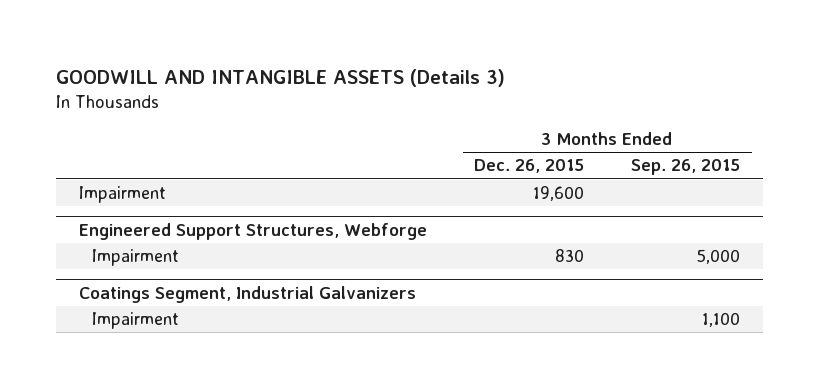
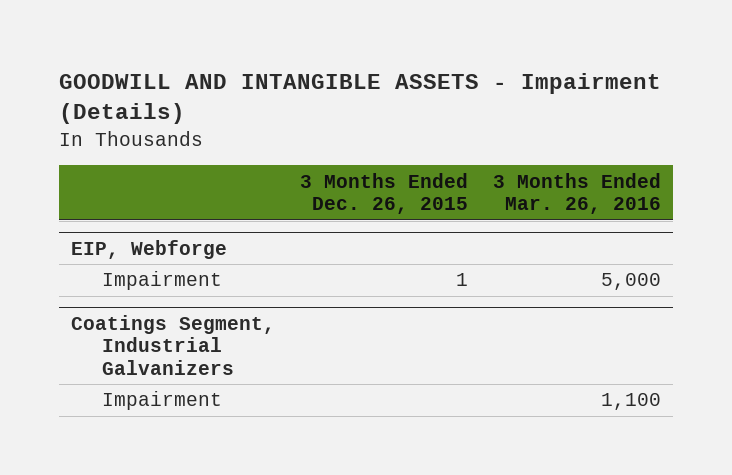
- GOODWILL AND INTANGIBLE ASSETS (Details 3)
+ GOODWILL AND INTANGIBLE ASSETS - Impairment (Details)
- | 3 Months Ended Dec. 26, 2015 | 3 Months Ended Sep. 26, 2015
+ | 3 Months Ended Dec. 26, 2015 | 3 Months Ended Mar. 26, 2016
- Impairment | 19,600 |
- Engineered Support Structures, Webforge
- Impairment | 830 | 5,000
+ EIP, Webforge
+ Impairment | 1 | 5,000

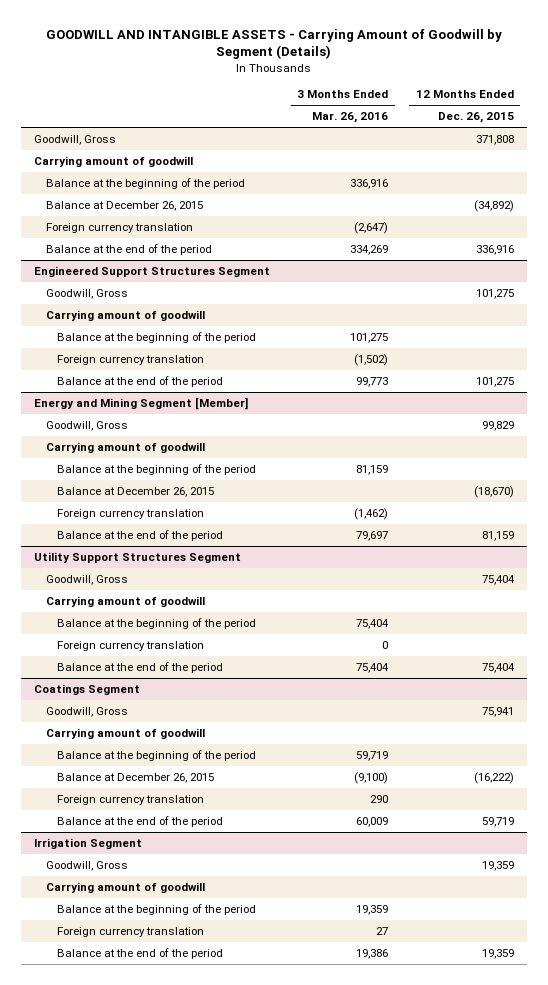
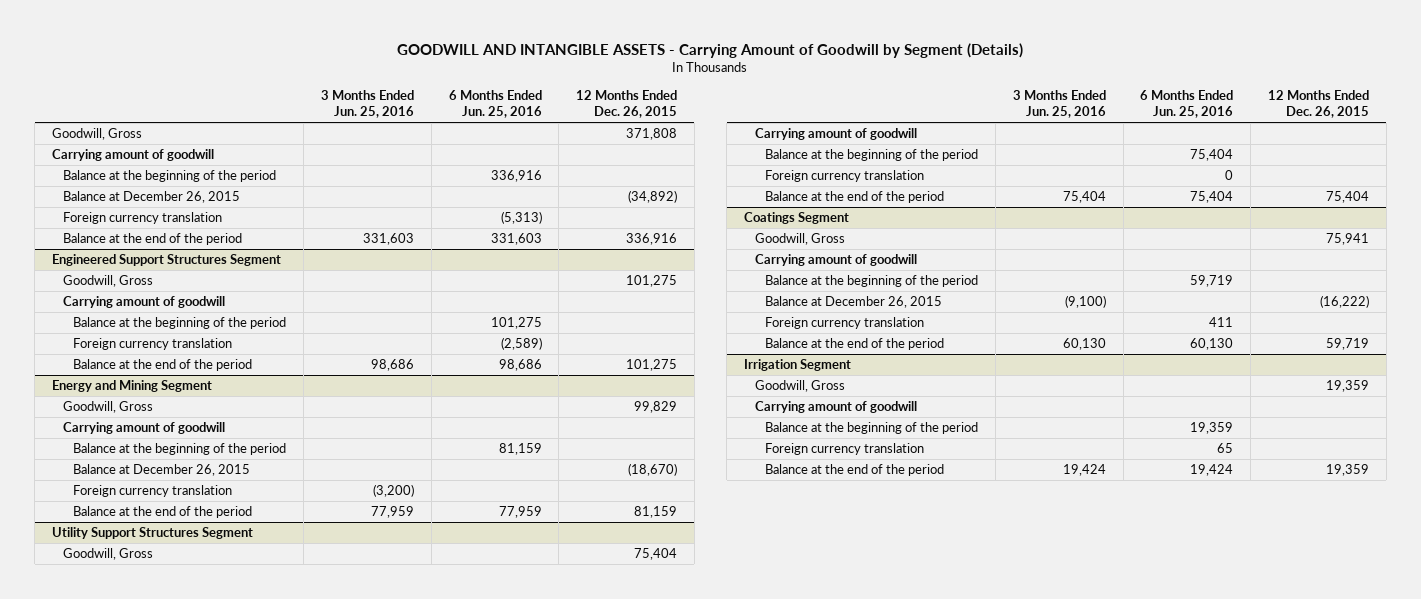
- | 3 Months Ended Mar. 26, 2016 | 12 Months Ended Dec. 26, 2015
+ | 3 Months Ended Jun. 25, 2016 | 6 Months Ended Jun. 25, 2016 | 12 Months Ended Dec. 26, 2015
- Energy and Mining Segment [Member]
+ Energy and Mining Segment

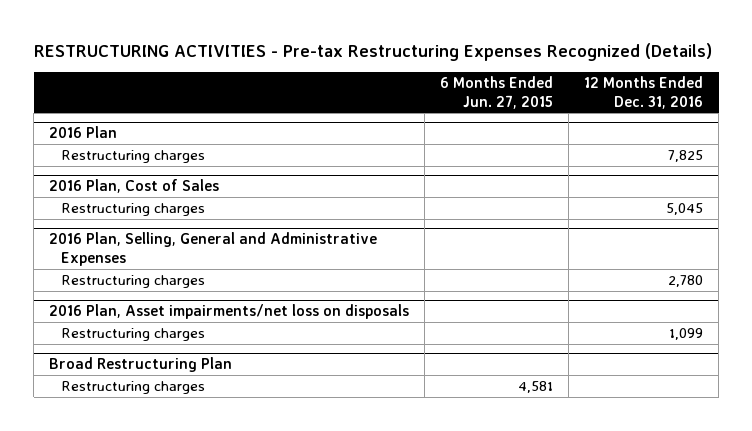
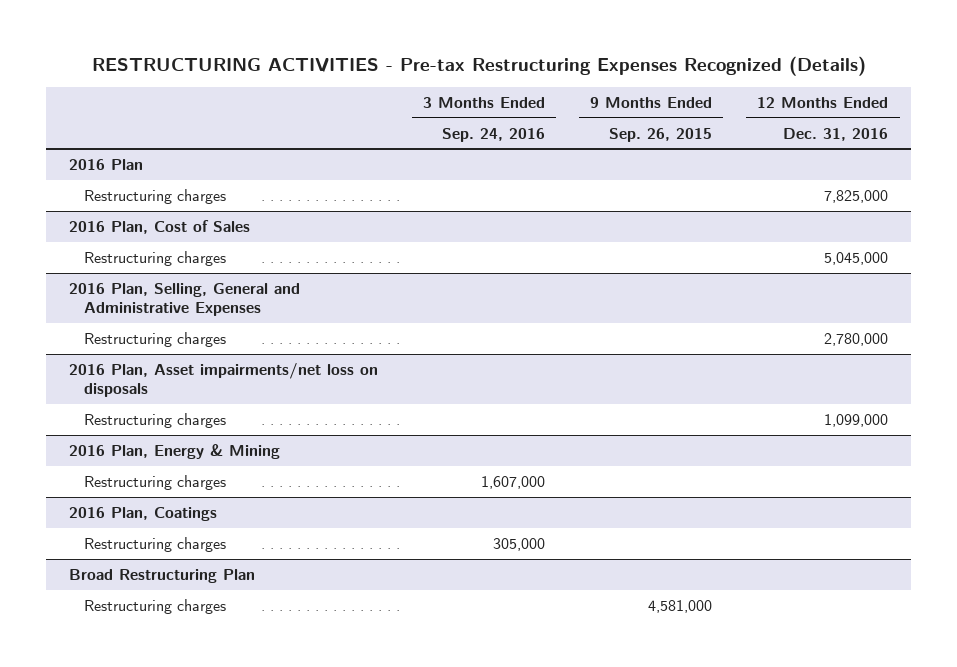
- | 6 Months Ended Jun. 27, 2015 | 12 Months Ended Dec. 31, 2016
+ | 3 Months Ended Sep. 24, 2016 | 9 Months Ended Sep. 26, 2015 | 12 Months Ended Dec. 31, 2016
@ 2016 Plan
- Restructuring charges | | 7,825
+ Restructuring charges | | | 7,825,000
@ 2016 Plan, Cost of Sales
- Restructuring charges | | 5,045
+ Restructuring charges | | | 5,045,000
@ 2016 Plan, Selling, General and Administrative Expenses
- Restructuring charges | | 2,780
+ Restructuring charges | | | 2,780,000
@ 2016 Plan, Asset impairments/net loss on disposals
- Restructuring charges | | 1,099
+ Restructuring charges | | | 1,099,000
+ 2016 Plan, Energy & Mining
+ Restructuring charges | 1,607,000 | |
+ 2016 Plan, Coatings
+ Restructuring charges | 305,000 | |

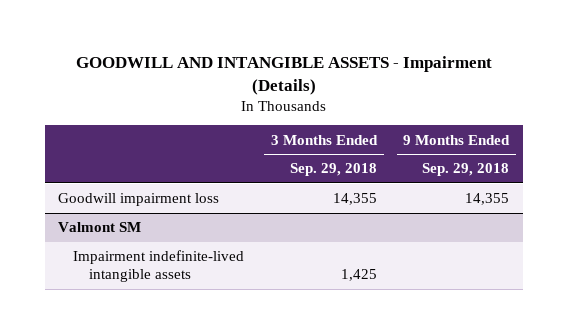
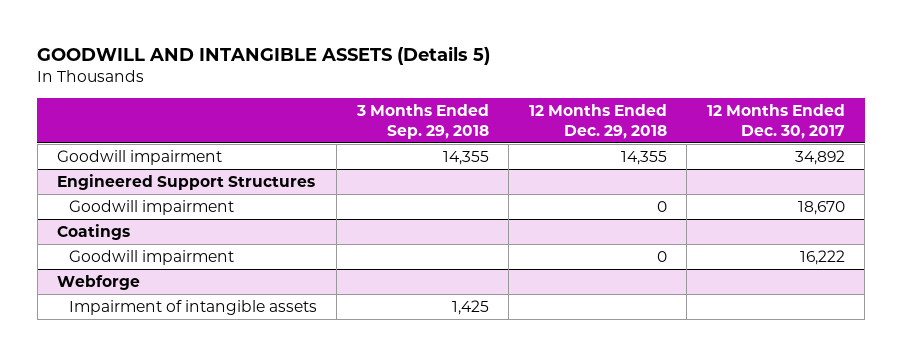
- GOODWILL AND INTANGIBLE ASSETS - Impairment (Details)
+ GOODWILL AND INTANGIBLE ASSETS (Details 5)
- | 3 Months Ended Sep. 29, 2018 | 9 Months Ended Sep. 29, 2018
+ | 3 Months Ended Sep. 29, 2018 | 12 Months Ended Dec. 29, 2018 | 12 Months Ended Dec. 30, 2017
- Goodwill impairment loss | 14,355 | 14,355
- Valmont SM
- Impairment indefinite-lived intangible assets | 1,425 |
+ Goodwill impairment | 14,355 | 14,355 | 34,892
+ Engineered Support Structures
+ Goodwill impairment | | 0 | 18,670
+ Coatings
+ Goodwill impairment | | 0 | 16,222
+ Webforge
+ Impairment of intangible assets | 1,425 | |

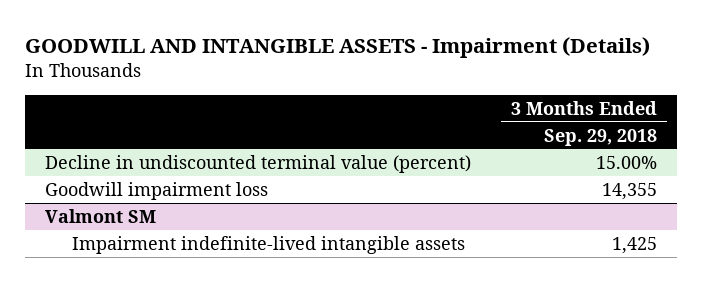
- GOODWILL AND INTANGIBLE ASSETS (Details 5)
+ GOODWILL AND INTANGIBLE ASSETS - Impairment (Details)
- | 3 Months Ended Sep. 29, 2018 | 12 Months Ended Dec. 29, 2018 | 12 Months Ended Dec. 30, 2017
+ | 3 Months Ended Sep. 29, 2018
- Goodwill impairment | 14,355 | 14,355 | 34,892
- Engineered Support Structures
- Goodwill impairment | | 0 | 18,670
- Coatings
- Goodwill impairment | | 0 | 16,222
- Webforge
- Impairment of intangible assets | 1,425 | |
+ Decline in undiscounted terminal value (percent) | 15.00%
+ Goodwill impairment loss | 14,355
+ Valmont SM
+ Impairment indefinite-lived intangible assets | 1,425

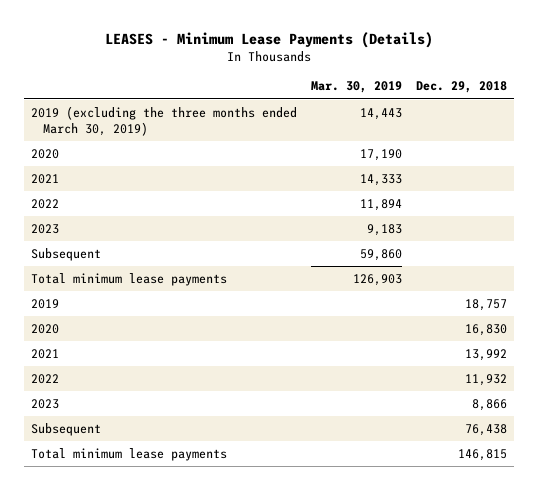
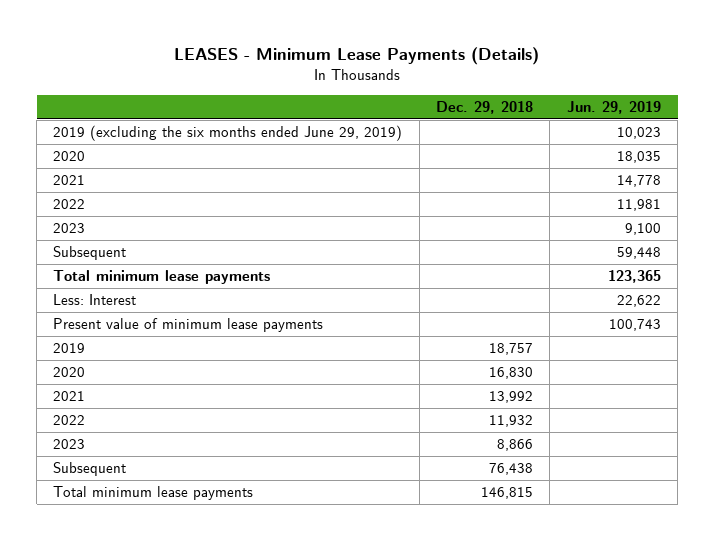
- | Mar. 30, 2019 | Dec. 29, 2018
+ | Dec. 29, 2018 | Jun. 29, 2019
- 2019 (excluding the three months ended March 30, 2019) | 14,443 |
+ 2019 (excluding the six months ended June 29, 2019) | | 10,023
+ Less: Interest | | 22,622
+ Present value of minimum lease payments | | 100,743

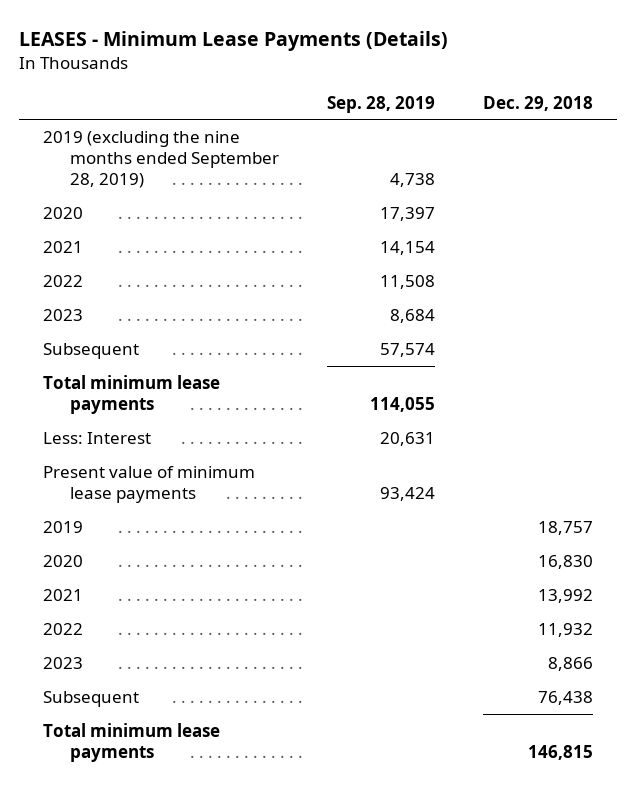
- | Dec. 29, 2018 | Jun. 29, 2019
+ | Sep. 28, 2019 | Dec. 29, 2018
- 2019 (excluding the six months ended June 29, 2019) | | 10,023
+ 2019 (excluding the nine months ended September 28, 2019) | 4,738 |

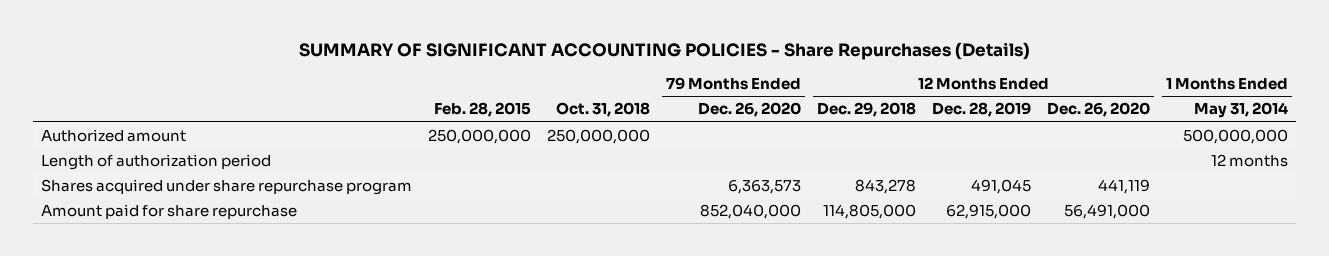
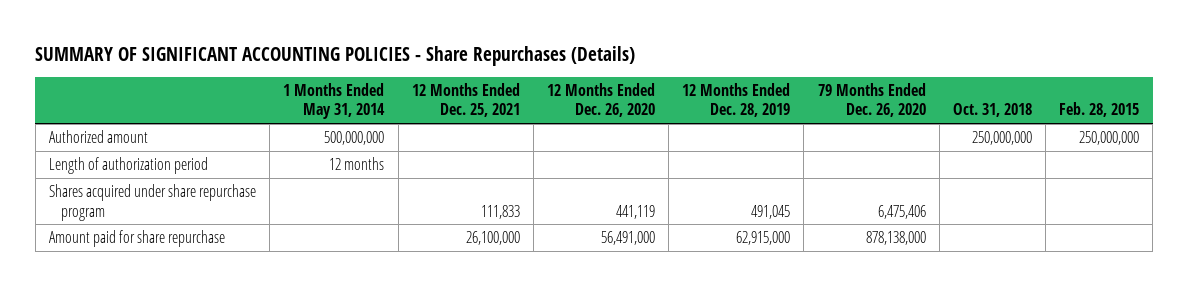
- | Feb. 28, 2015 | Oct. 31, 2018 | 79 Months Ended Dec. 26, 2020 | 12 Months Ended Dec. 29, 2018 | 12 Months Ended Dec. 28, 2019 | 12 Months Ended Dec. 26, 2020 | 1 Months Ended May 31, 2014
+ | 1 Months Ended May 31, 2014 | 12 Months Ended Dec. 25, 2021 | 12 Months Ended Dec. 26, 2020 | 12 Months Ended Dec. 28, 2019 | 79 Months Ended Dec. 26, 2020 | Oct. 31, 2018 | Feb. 28, 2015
- Shares acquired under share repurchase program | | | 6,363,573 | 843,278 | 491,045 | 441,119 |
- Amount paid for share repurchase | | | 852,040,000 | 114,805,000 | 62,915,000 | 56,491,000 |
+ Shares acquired under share repurchase program | | 111,833 | 441,119 | 491,045 | 6,475,406 | |
+ Amount paid for share repurchase | | 26,100,000 | 56,491,000 | 62,915,000 | 878,138,000 | |

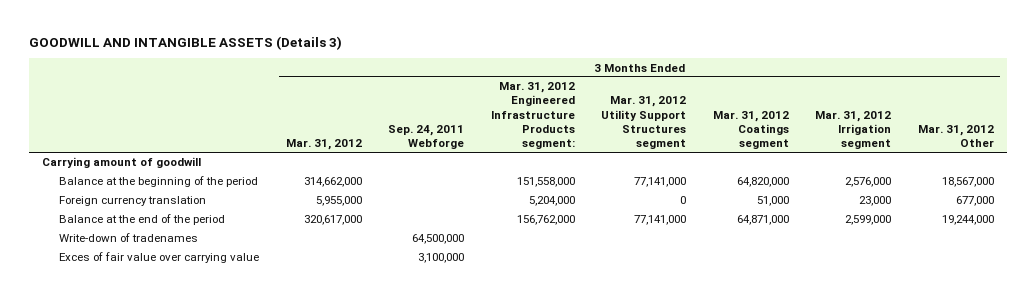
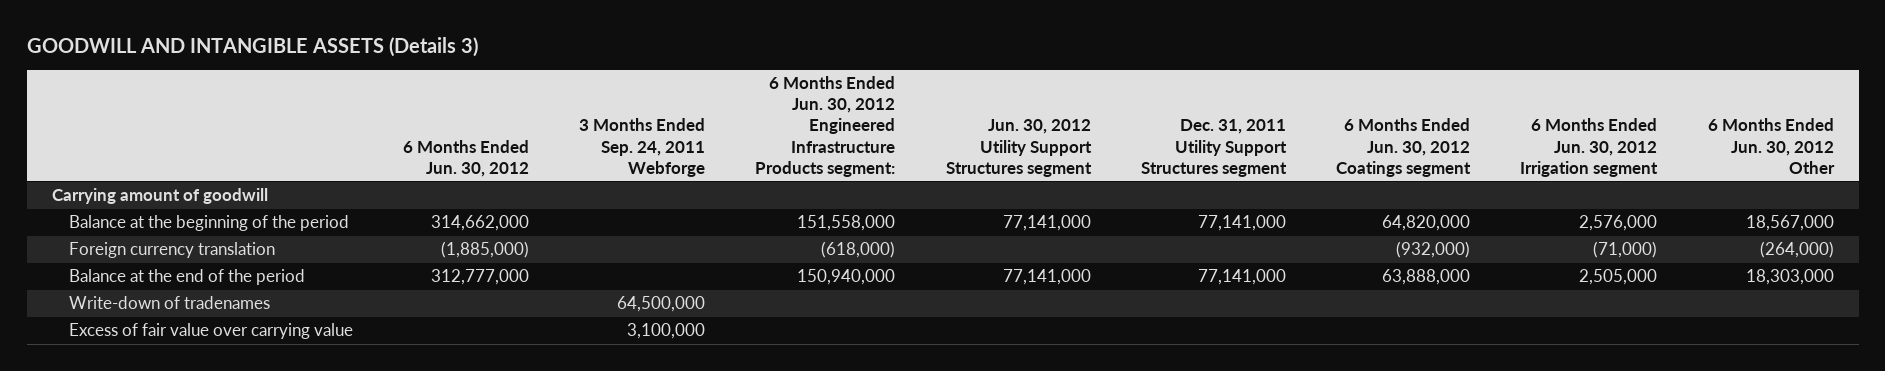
- | 3 Months Ended Mar. 31, 2012 | 3 Months Ended Sep. 24, 2011 Webforge | 3 Months Ended Mar. 31, 2012 Engineered Infrastructure Products segment: | 3 Months Ended Mar. 31, 2012 Utility Support Structures segment | 3 Months Ended Mar. 31, 2012 Coatings segment | 3 Months Ended Mar. 31, 2012 Irrigation segment | 3 Months Ended Mar. 31, 2012 Other
+ | 6 Months Ended Jun. 30, 2012 | 3 Months Ended Sep. 24, 2011 Webforge | 6 Months Ended Jun. 30, 2012 Engineered Infrastructure Products segment: | Jun. 30, 2012 Utility Support Structures segment | Dec. 31, 2011 Utility Support Structures segment | 6 Months Ended Jun. 30, 2012 Coatings segment | 6 Months Ended Jun. 30, 2012 Irrigation segment | 6 Months Ended Jun. 30, 2012 Other
- Exces of fair value over carrying value | | 3,100,000 | | | | |
+ Excess of fair value over carrying value | | 3,100,000 | | | | | |

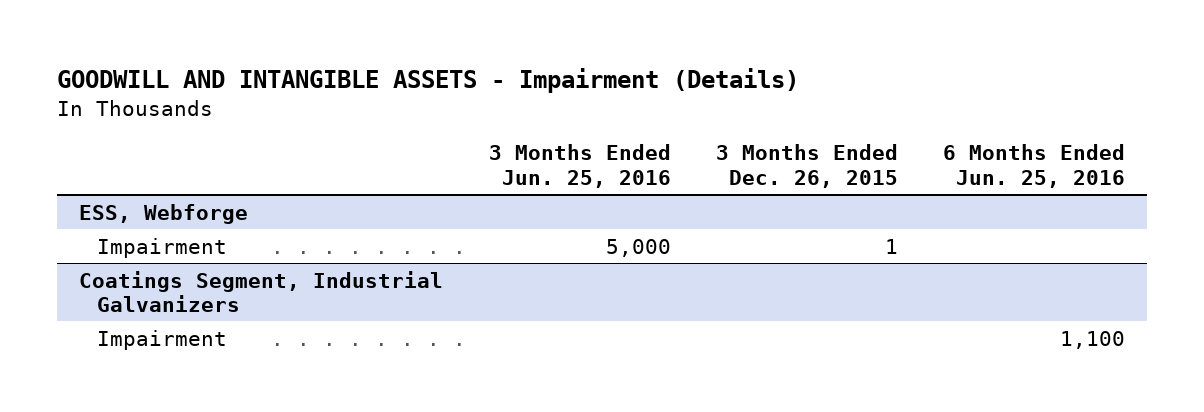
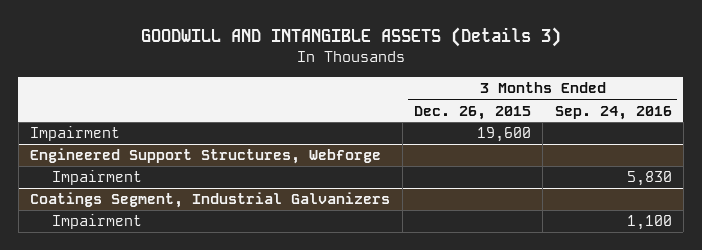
- GOODWILL AND INTANGIBLE ASSETS - Impairment (Details)
+ GOODWILL AND INTANGIBLE ASSETS (Details 3)
- | 3 Months Ended Jun. 25, 2016 | 3 Months Ended Dec. 26, 2015 | 6 Months Ended Jun. 25, 2016
+ | 3 Months Ended Dec. 26, 2015 | 3 Months Ended Sep. 24, 2016
- ESS, Webforge
- Impairment | 5,000 | 1 |
+ Impairment | 19,600 |
+ Engineered Support Structures, Webforge
+ Impairment | | 5,830

